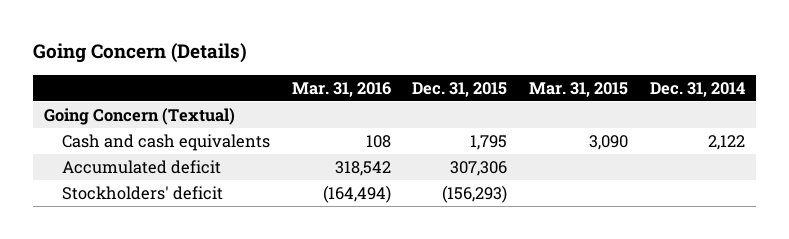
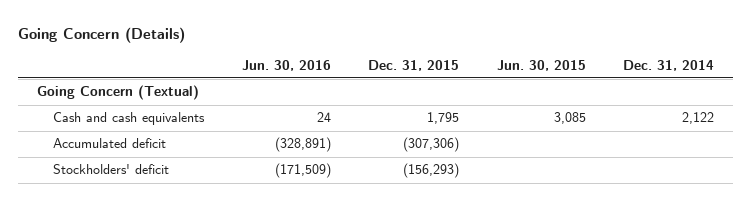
- | Mar. 31, 2016 | Dec. 31, 2015 | Mar. 31, 2015 | Dec. 31, 2014
+ | Jun. 30, 2016 | Dec. 31, 2015 | Jun. 30, 2015 | Dec. 31, 2014
- Accumulated deficit | 318,542 | 307,306 | |
+ Accumulated deficit | (328,891) | (307,306) | |

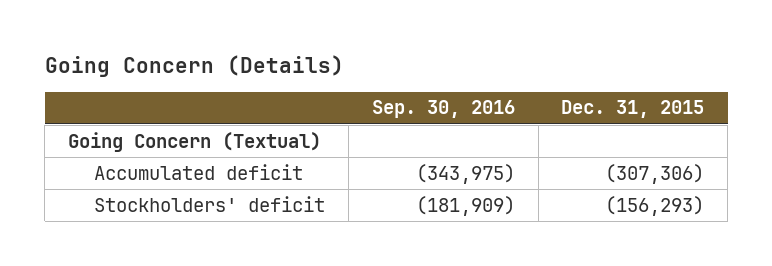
- | Jun. 30, 2016 | Dec. 31, 2015 | Jun. 30, 2015 | Dec. 31, 2014
+ | Sep. 30, 2016 | Dec. 31, 2015
- Cash and cash equivalents | 24 | 1,795 | 3,085 | 2,122

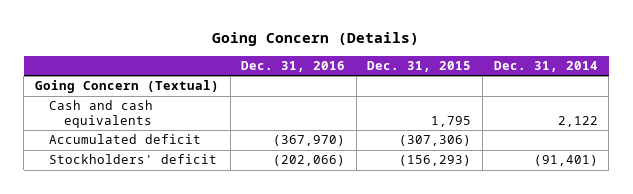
- | Sep. 30, 2016 | Dec. 31, 2015
+ | Dec. 31, 2016 | Dec. 31, 2015 | Dec. 31, 2014
+ Cash and cash equivalents | | 1,795 | 2,122

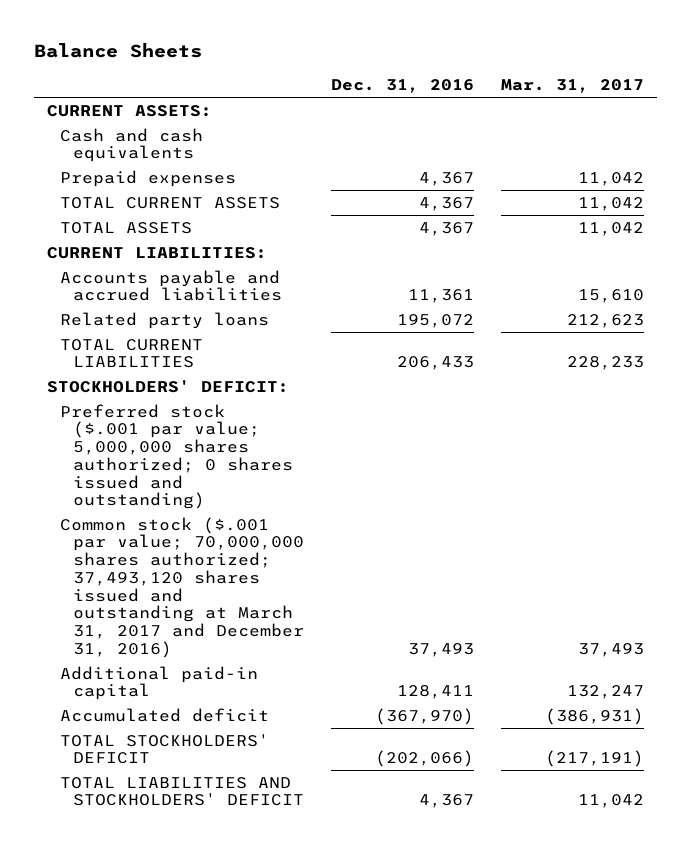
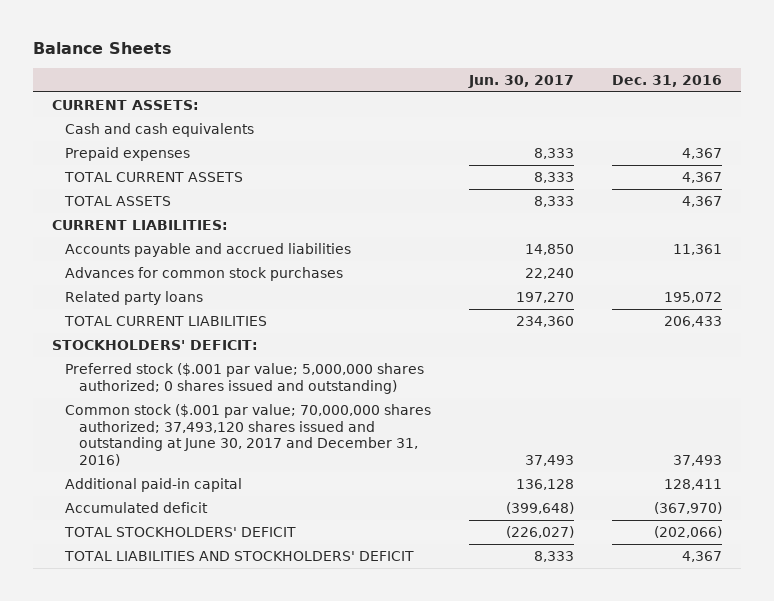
- | Dec. 31, 2016 | Mar. 31, 2017
+ | Jun. 30, 2017 | Dec. 31, 2016
+ Advances for common stock purchases | 22,240 |
- Common stock ($.001 par value; 70,000,000 shares authorized; 37,493,120 shares issued and outstanding at March 31, 2017 and December 31, 2016) | 37,493 | 37,493
+ Common stock ($.001 par value; 70,000,000 shares authorized; 37,493,120 shares issued and outstanding at June 30, 2017 and December 31, 2016) | 37,493 | 37,493

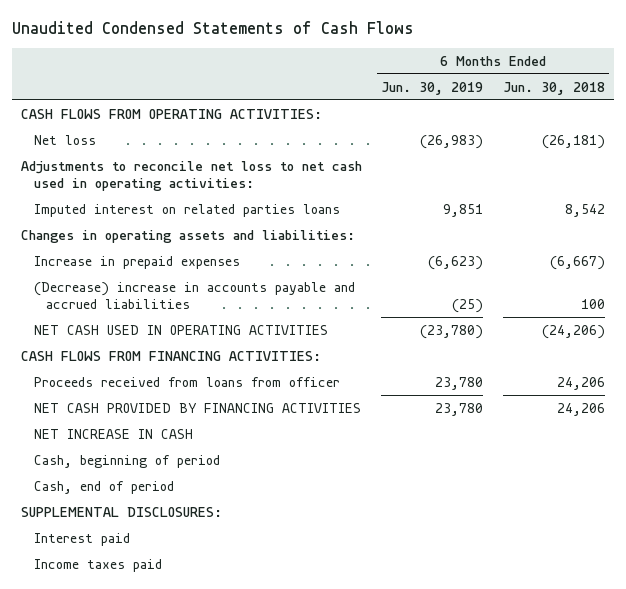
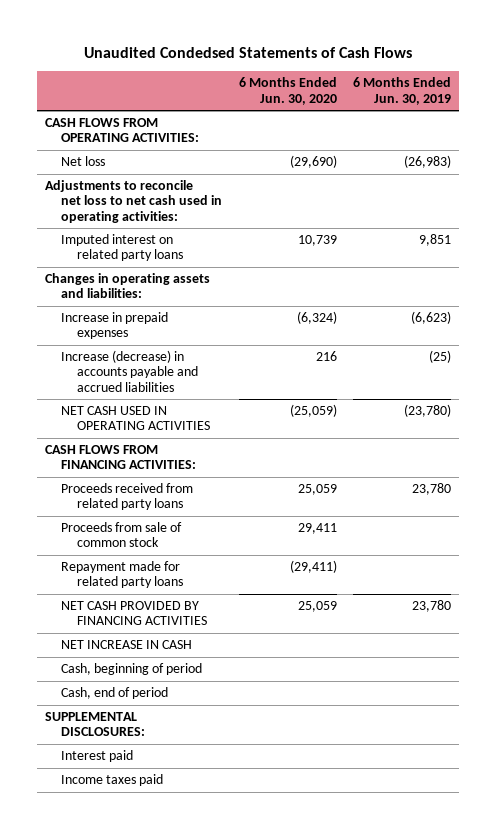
- Unaudited Condensed Statements of Cash Flows
+ Unaudited Condedsed Statements of Cash Flows
- | 6 Months Ended Jun. 30, 2019 | 6 Months Ended Jun. 30, 2018
+ | 6 Months Ended Jun. 30, 2020 | 6 Months Ended Jun. 30, 2019
- Imputed interest on related parties loans | 9,851 | 8,542
+ Imputed interest on related party loans | 10,739 | 9,851
- (Decrease) increase in accounts payable and accrued liabilities | (25) | 100
+ Increase (decrease) in accounts payable and accrued liabilities | 216 | (25)
- Proceeds received from loans from officer | 23,780 | 24,206
+ Proceeds received from related party loans | 25,059 | 23,780
+ Proceeds from sale of common stock | 29,411 |
+ Repayment made for related party loans | (29,411) |

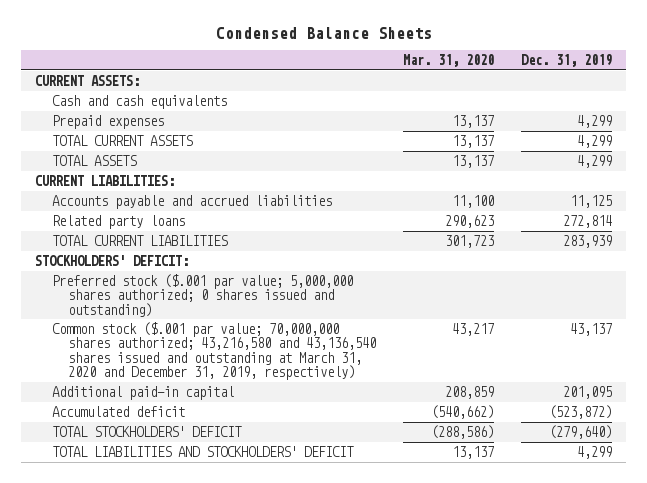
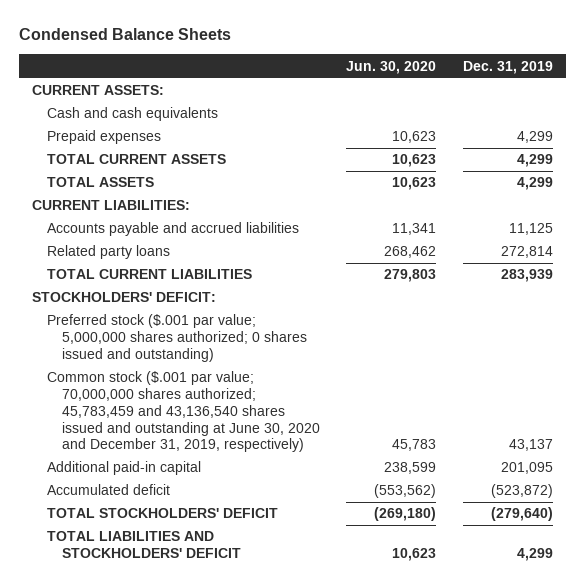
- | Mar. 31, 2020 | Dec. 31, 2019
+ | Jun. 30, 2020 | Dec. 31, 2019
- Common stock ($.001 par value; 70,000,000 shares authorized; 43,216,580 and 43,136,540 shares issued and outstanding at March 31, 2020 and December 31, 2019, respectively) | 43,217 | 43,137
+ Common stock ($.001 par value; 70,000,000 shares authorized; 45,783,459 and 43,136,540 shares issued and outstanding at June 30, 2020 and December 31, 2019, respectively) | 45,783 | 43,137

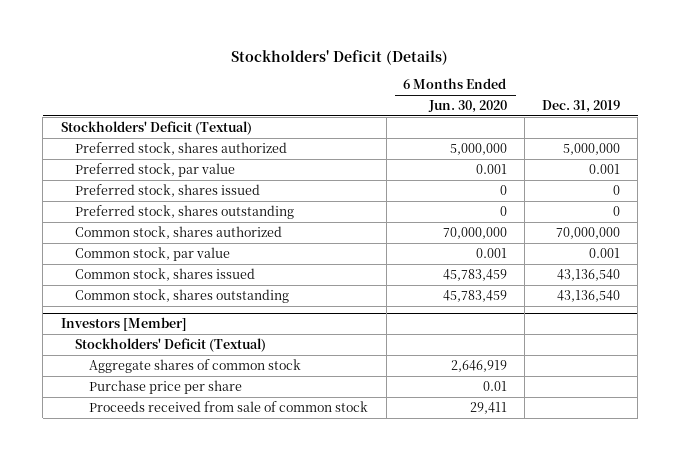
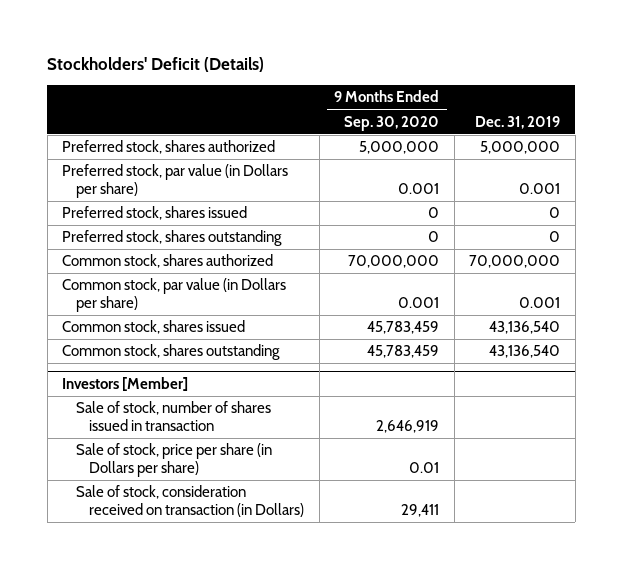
- | 6 Months Ended Jun. 30, 2020 | Dec. 31, 2019
+ | 9 Months Ended Sep. 30, 2020 | Dec. 31, 2019
- Stockholders' Deficit (Textual)
- Preferred stock, par value | 0.001 | 0.001
+ Preferred stock, par value (in Dollars per share) | 0.001 | 0.001
- Common stock, par value | 0.001 | 0.001
+ Common stock, par value (in Dollars per share) | 0.001 | 0.001
@ Investors [Member]
- Stockholders' Deficit (Textual)
- Aggregate shares of common stock | 2,646,919 |
- Purchase price per share | 0.01 |
- Proceeds received from sale of common stock | 29,411 |
+ Sale of stock, number of shares issued in transaction | 2,646,919 |
+ Sale of stock, price per share (in Dollars per share) | 0.01 |
+ Sale of stock, consideration received on transaction (in Dollars) | 29,411 |

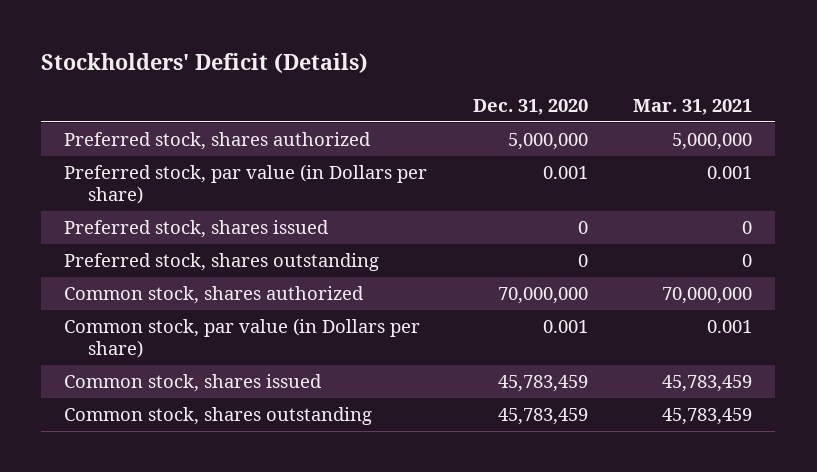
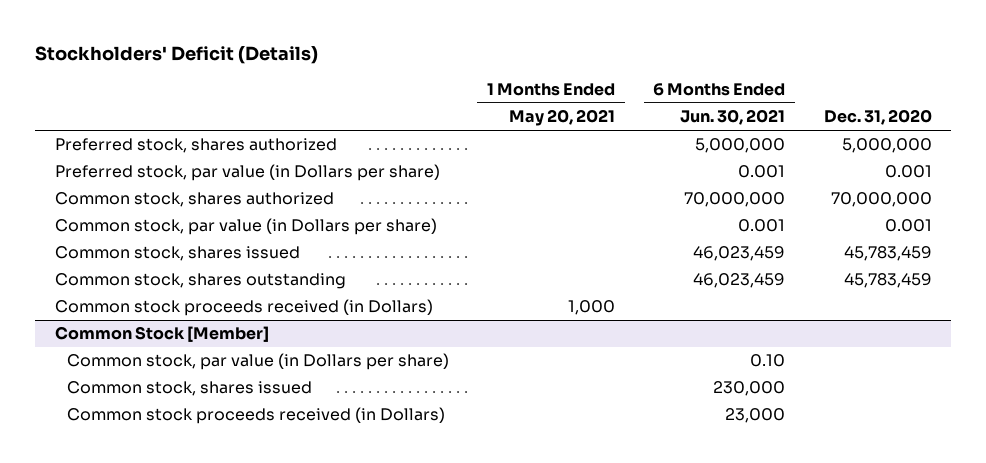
- | Dec. 31, 2020 | Mar. 31, 2021
+ | 1 Months Ended May 20, 2021 | 6 Months Ended Jun. 30, 2021 | Dec. 31, 2020
- Preferred stock, shares issued | 0 | 0
- Preferred stock, shares outstanding | 0 | 0
+ Common stock proceeds received (in Dollars) | 1,000 | |
+ Common Stock [Member]
+ Common stock, par value (in Dollars per share) | | 0.10 |
+ Common stock, shares issued | | 230,000 |
+ Common stock proceeds received (in Dollars) | | 23,000 |

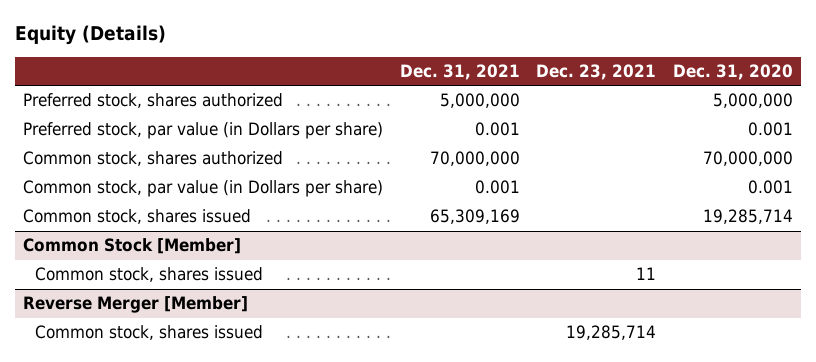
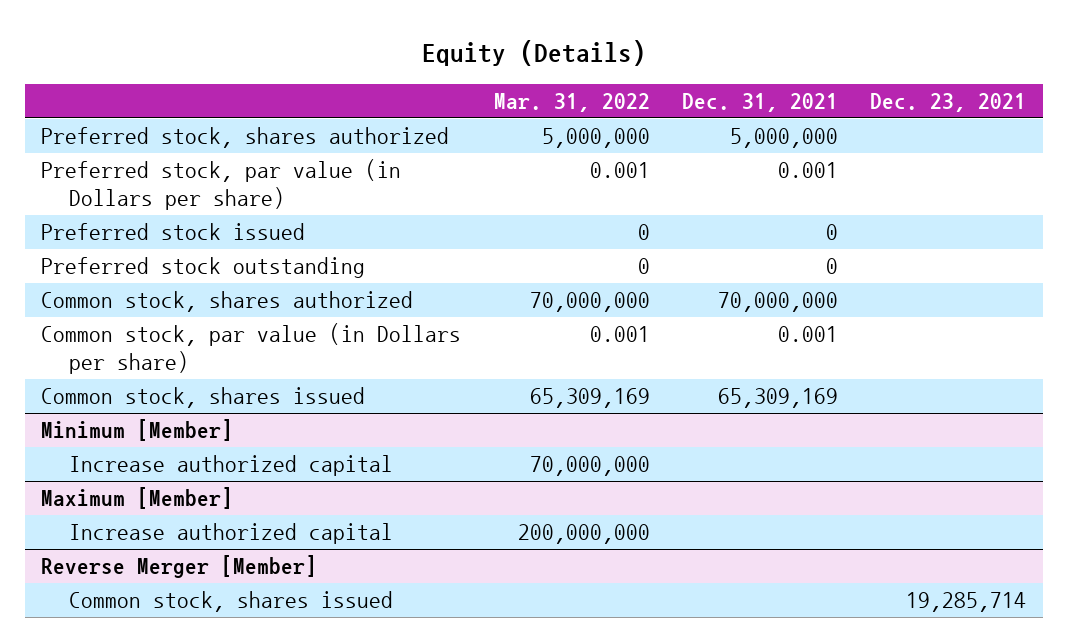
- | Dec. 31, 2021 | Dec. 23, 2021 | Dec. 31, 2020
+ | Mar. 31, 2022 | Dec. 31, 2021 | Dec. 23, 2021
+ Preferred stock issued | 0 | 0 |
+ Preferred stock outstanding | 0 | 0 |
- Common Stock [Member]
- Common stock, shares issued | | 11 |
+ Minimum [Member]
+ Increase authorized capital | 70,000,000 | |
+ Maximum [Member]
+ Increase authorized capital | 200,000,000 | |

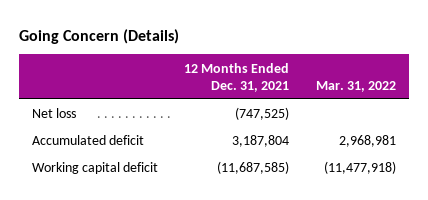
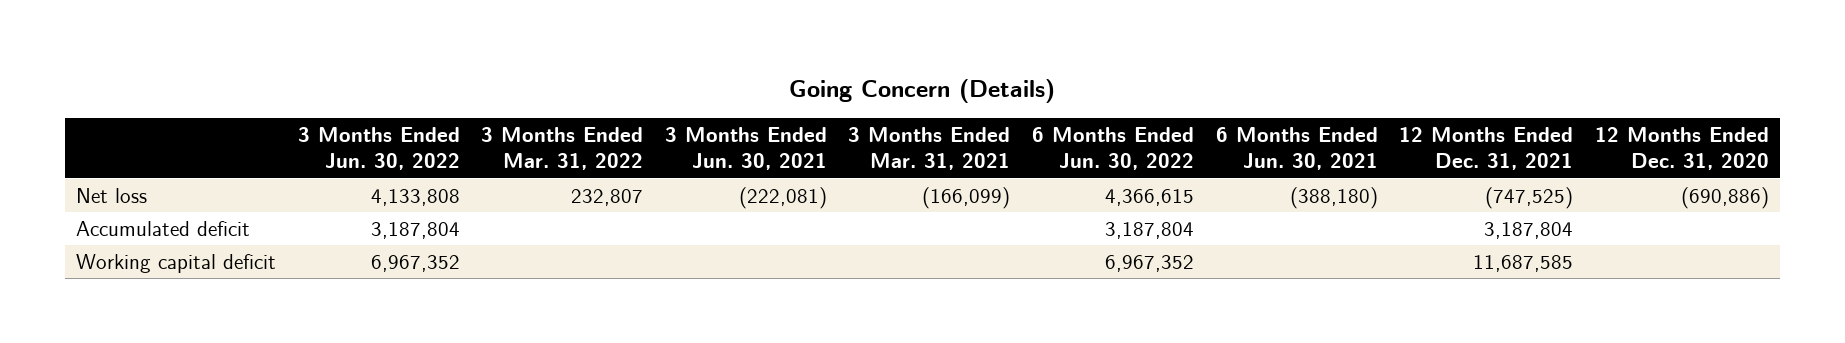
- | 12 Months Ended Dec. 31, 2021 | Mar. 31, 2022
+ | 3 Months Ended Jun. 30, 2022 | 3 Months Ended Mar. 31, 2022 | 3 Months Ended Jun. 30, 2021 | 3 Months Ended Mar. 31, 2021 | 6 Months Ended Jun. 30, 2022 | 6 Months Ended Jun. 30, 2021 | 12 Months Ended Dec. 31, 2021 | 12 Months Ended Dec. 31, 2020
- Working capital deficit | (11,687,585) | (11,477,918)
+ Working capital deficit | 6,967,352 | | | | 6,967,352 | | 11,687,585 |

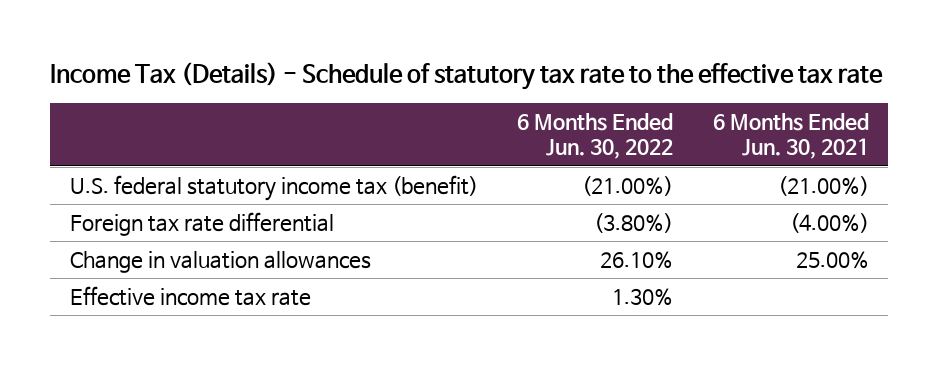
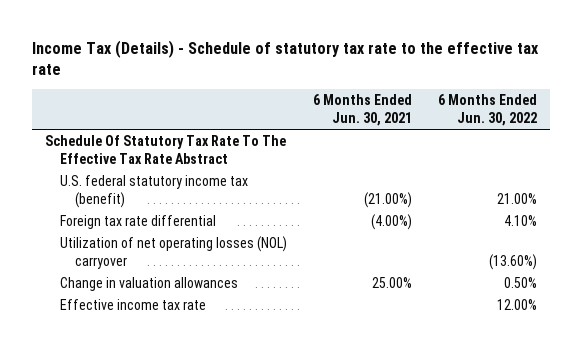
- | 6 Months Ended Jun. 30, 2022 | 6 Months Ended Jun. 30, 2021
+ | 6 Months Ended Jun. 30, 2021 | 6 Months Ended Jun. 30, 2022
- U.S. federal statutory income tax (benefit) | (21.00%) | (21.00%)
- Foreign tax rate differential | (3.80%) | (4.00%)
- Change in valuation allowances | 26.10% | 25.00%
- Effective income tax rate | 1.30% |
+ Schedule Of Statutory Tax Rate To The Effective Tax Rate Abstract
+ U.S. federal statutory income tax (benefit) | (21.00%) | 21.00%
+ Foreign tax rate differential | (4.00%) | 4.10%
+ Utilization of net operating losses (NOL) carryover | | (13.60%)
+ Change in valuation allowances | 25.00% | 0.50%
+ Effective income tax rate | | 12.00%

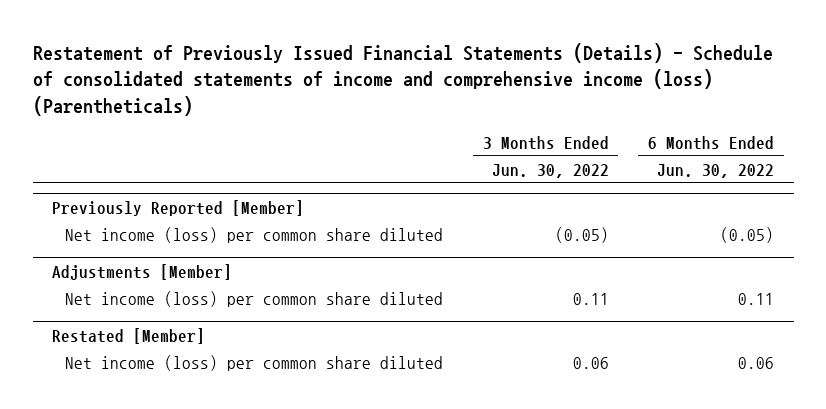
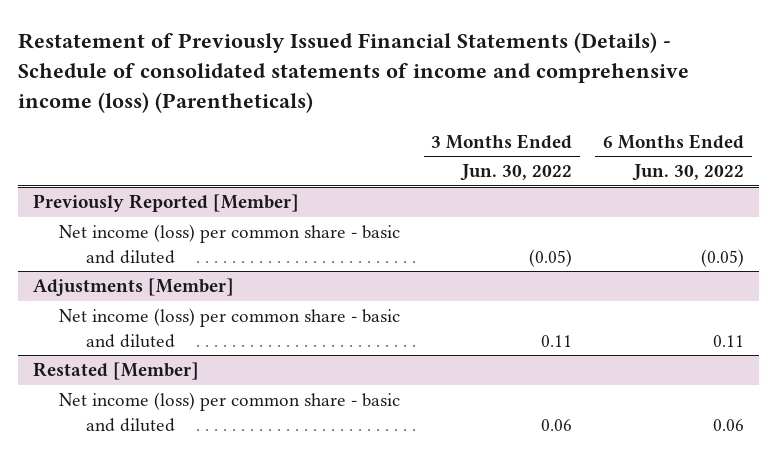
@ Previously Reported [Member]
- Net income (loss) per common share diluted | (0.05) | (0.05)
+ Net income (loss) per common share - basic and diluted | (0.05) | (0.05)
@ Adjustments [Member]
- Net income (loss) per common share diluted | 0.11 | 0.11
+ Net income (loss) per common share - basic and diluted | 0.11 | 0.11
@ Restated [Member]
- Net income (loss) per common share diluted | 0.06 | 0.06
+ Net income (loss) per common share - basic and diluted | 0.06 | 0.06

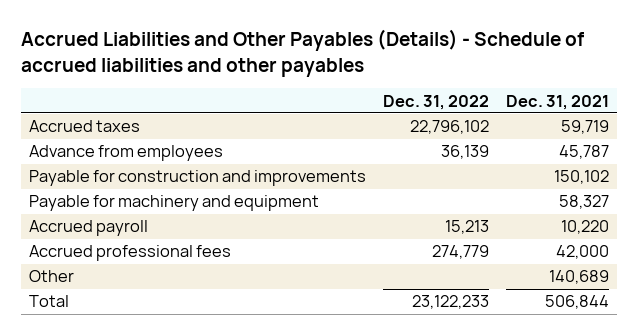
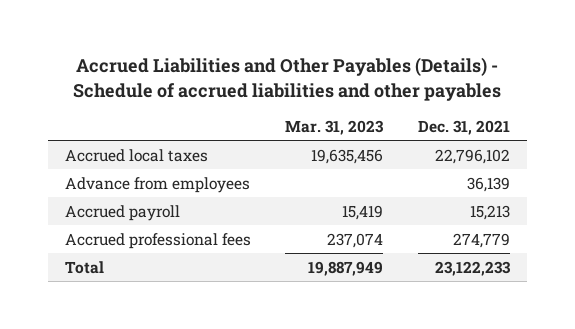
- | Dec. 31, 2022 | Dec. 31, 2021
+ | Mar. 31, 2023 | Dec. 31, 2021
- Accrued taxes | 22,796,102 | 59,719
- Advance from employees | 36,139 | 45,787
- Payable for construction and improvements | | 150,102
- Payable for machinery and equipment | | 58,327
- Accrued payroll | 15,213 | 10,220
- Accrued professional fees | 274,779 | 42,000
- Other | | 140,689
- Total | 23,122,233 | 506,844
+ Accrued local taxes | 19,635,456 | 22,796,102
+ Advance from employees | | 36,139
+ Accrued payroll | 15,419 | 15,213
+ Accrued professional fees | 237,074 | 274,779
+ Total | 19,887,949 | 23,122,233

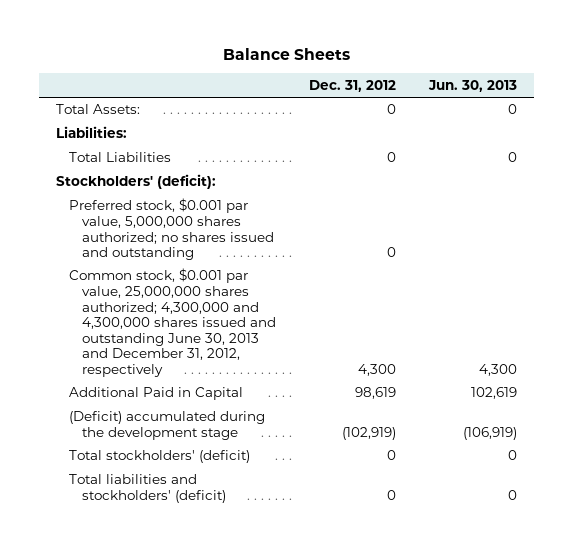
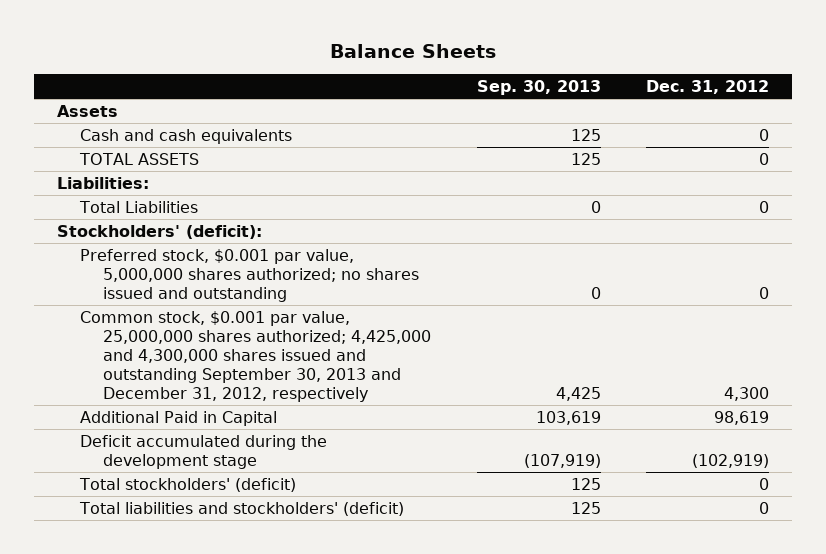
- | Dec. 31, 2012 | Jun. 30, 2013
+ | Sep. 30, 2013 | Dec. 31, 2012
- Total Assets: | 0 | 0
+ Assets
+ Cash and cash equivalents | 125 | 0
+ TOTAL ASSETS | 125 | 0
- Common stock, $0.001 par value, 25,000,000 shares authorized; 4,300,000 and 4,300,000 shares issued and outstanding June 30, 2013 and December 31, 2012, respectively | 4,300 | 4,300
+ Common stock, $0.001 par value, 25,000,000 shares authorized; 4,425,000 and 4,300,000 shares issued and outstanding September 30, 2013 and December 31, 2012, respectively | 4,425 | 4,300
- (Deficit) accumulated during the development stage | (102,919) | (106,919)
+ Deficit accumulated during the development stage | (107,919) | (102,919)

